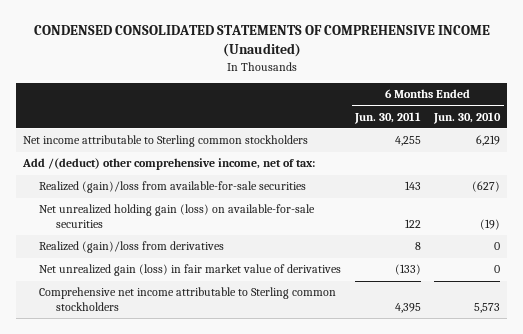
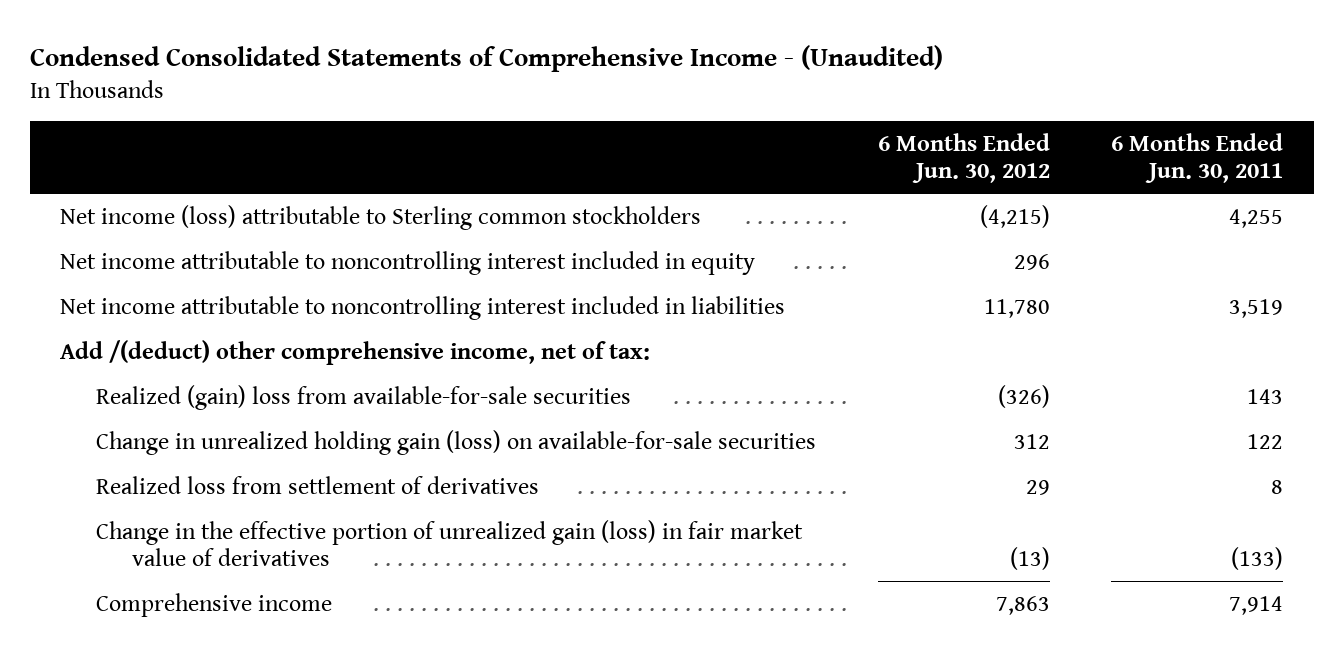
- CONDENSED CONSOLIDATED STATEMENTS OF COMPREHENSIVE INCOME (Unaudited)
+ Condensed Consolidated Statements of Comprehensive Income - (Unaudited)
- | 6 Months Ended Jun. 30, 2011 | 6 Months Ended Jun. 30, 2010
+ | 6 Months Ended Jun. 30, 2012 | 6 Months Ended Jun. 30, 2011
- Net income attributable to Sterling common stockholders | 4,255 | 6,219
+ Net income (loss) attributable to Sterling common stockholders | (4,215) | 4,255
+ Net income attributable to noncontrolling interest included in equity | 296 |
+ Net income attributable to noncontrolling interest included in liabilities | 11,780 | 3,519
- Realized (gain)/loss from available-for-sale securities | 143 | (627)
- Net unrealized holding gain (loss) on available-for-sale securities | 122 | (19)
- Realized (gain)/loss from derivatives | 8 | 0
- Net unrealized gain (loss) in fair market value of derivatives | (133) | 0
- Comprehensive net income attributable to Sterling common stockholders | 4,395 | 5,573
+ Realized (gain) loss from available-for-sale securities | (326) | 143
+ Change in unrealized holding gain (loss) on available-for-sale securities | 312 | 122
+ Realized loss from settlement of derivatives | 29 | 8
+ Change in the effective portion of unrealized gain (loss) in fair market value of derivatives | (13) | (133)
+ Comprehensive income | 7,863 | 7,914

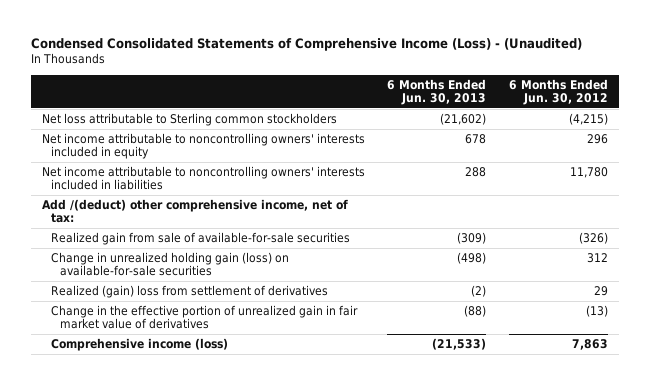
- Condensed Consolidated Statements of Comprehensive Income - (Unaudited)
+ Condensed Consolidated Statements of Comprehensive Income (Loss) - (Unaudited)
- | 6 Months Ended Jun. 30, 2012 | 6 Months Ended Jun. 30, 2011
+ | 6 Months Ended Jun. 30, 2013 | 6 Months Ended Jun. 30, 2012
- Net income (loss) attributable to Sterling common stockholders | (4,215) | 4,255
- Net income attributable to noncontrolling interest included in equity | 296 |
- Net income attributable to noncontrolling interest included in liabilities | 11,780 | 3,519
+ Net loss attributable to Sterling common stockholders | (21,602) | (4,215)
+ Net income attributable to noncontrolling owners' interests included in equity | 678 | 296
+ Net income attributable to noncontrolling owners' interests included in liabilities | 288 | 11,780
- Realized (gain) loss from available-for-sale securities | (326) | 143
+ Realized gain from sale of available-for-sale securities | (309) | (326)
- Realized loss from settlement of derivatives | 29 | 8
- Change in the effective portion of unrealized gain (loss) in fair market value of derivatives | (13) | (133)
- Comprehensive income | 7,863 | 7,914
+ Realized (gain) loss from settlement of derivatives | (2) | 29
+ Change in the effective portion of unrealized gain in fair market value of derivatives | (88) | (13)
+ Comprehensive income (loss) | (21,533) | 7,863

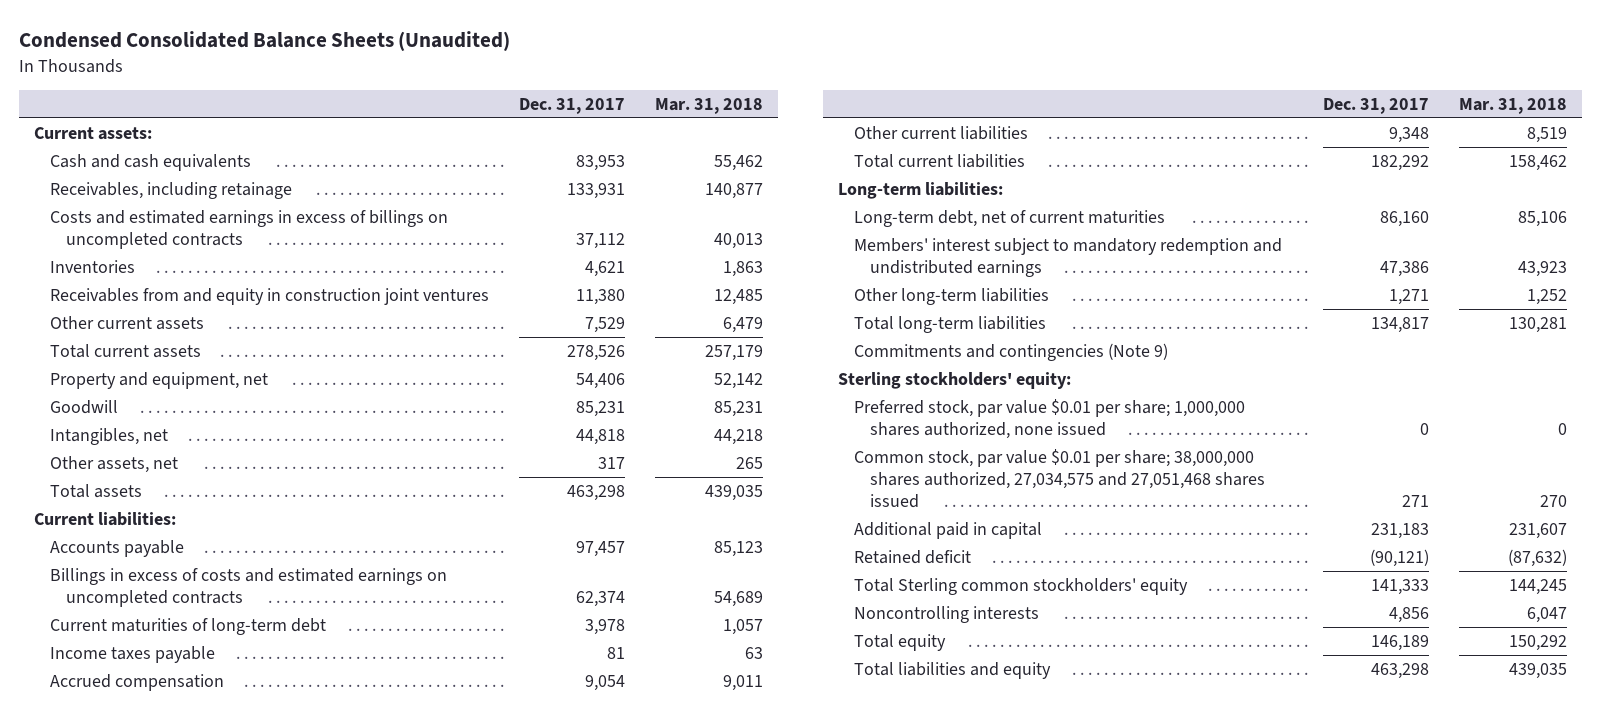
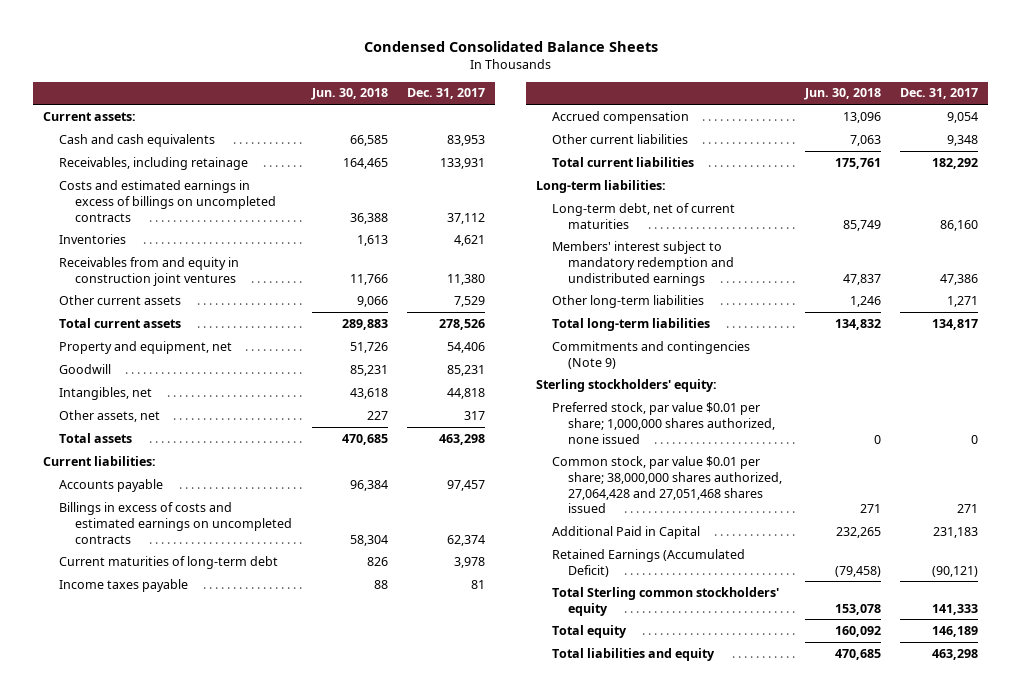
- Condensed Consolidated Balance Sheets (Unaudited)
+ Condensed Consolidated Balance Sheets
- | Dec. 31, 2017 | Mar. 31, 2018
+ | Jun. 30, 2018 | Dec. 31, 2017
- Common stock, par value $0.01 per share; 38,000,000 shares authorized, 27,034,575 and 27,051,468 shares issued | 271 | 270
- Additional paid in capital | 231,183 | 231,607
- Retained deficit | (90,121) | (87,632)
+ Common stock, par value $0.01 per share; 38,000,000 shares authorized, 27,064,428 and 27,051,468 shares issued | 271 | 271
+ Additional Paid in Capital | 232,265 | 231,183
+ Retained Earnings (Accumulated Deficit) | (79,458) | (90,121)
- Noncontrolling interests | 4,856 | 6,047

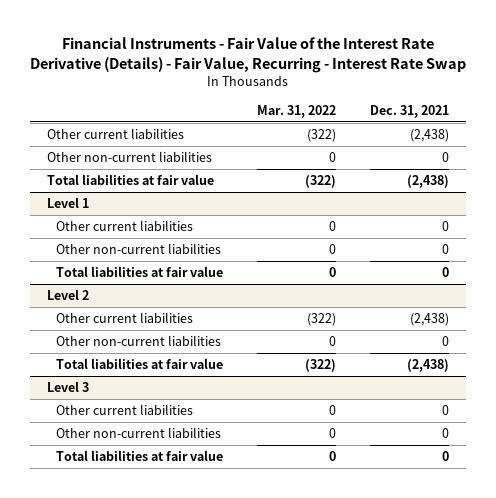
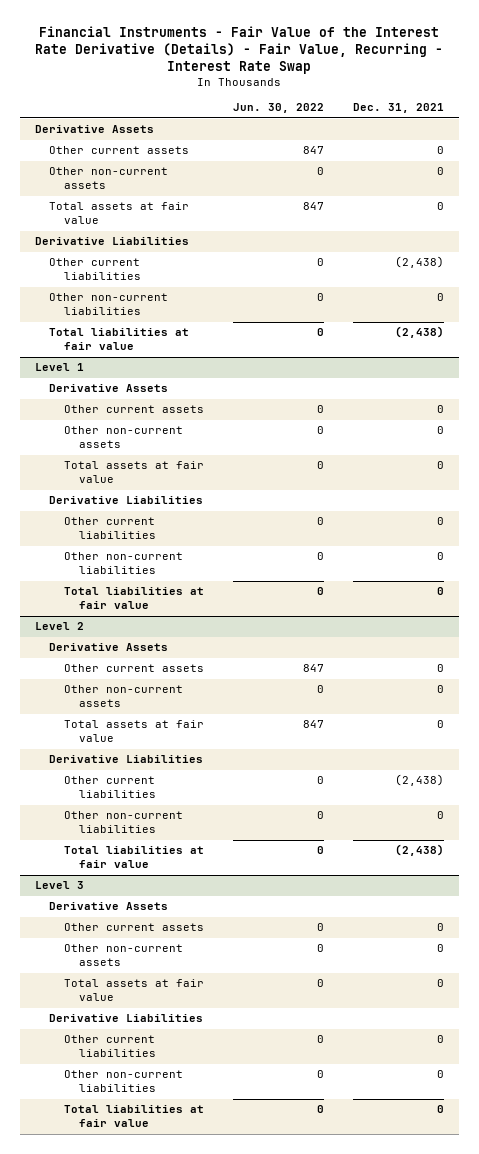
- | Mar. 31, 2022 | Dec. 31, 2021
+ | Jun. 30, 2022 | Dec. 31, 2021
+ Derivative Assets
+ Other current assets | 847 | 0
+ Other non-current assets | 0 | 0
+ Total assets at fair value | 847 | 0
+ Derivative Liabilities
@ Level 1
+ Derivative Assets
+ Other current assets | 0 | 0
+ Other non-current assets | 0 | 0
+ Total assets at fair value | 0 | 0
+ Derivative Liabilities
@ Level 2
+ Derivative Assets
+ Other current assets | 847 | 0
+ Other non-current assets | 0 | 0
+ Total assets at fair value | 847 | 0
+ Derivative Liabilities
@ Level 3
+ Derivative Assets
+ Other current assets | 0 | 0
+ Other non-current assets | 0 | 0
+ Total assets at fair value | 0 | 0
+ Derivative Liabilities

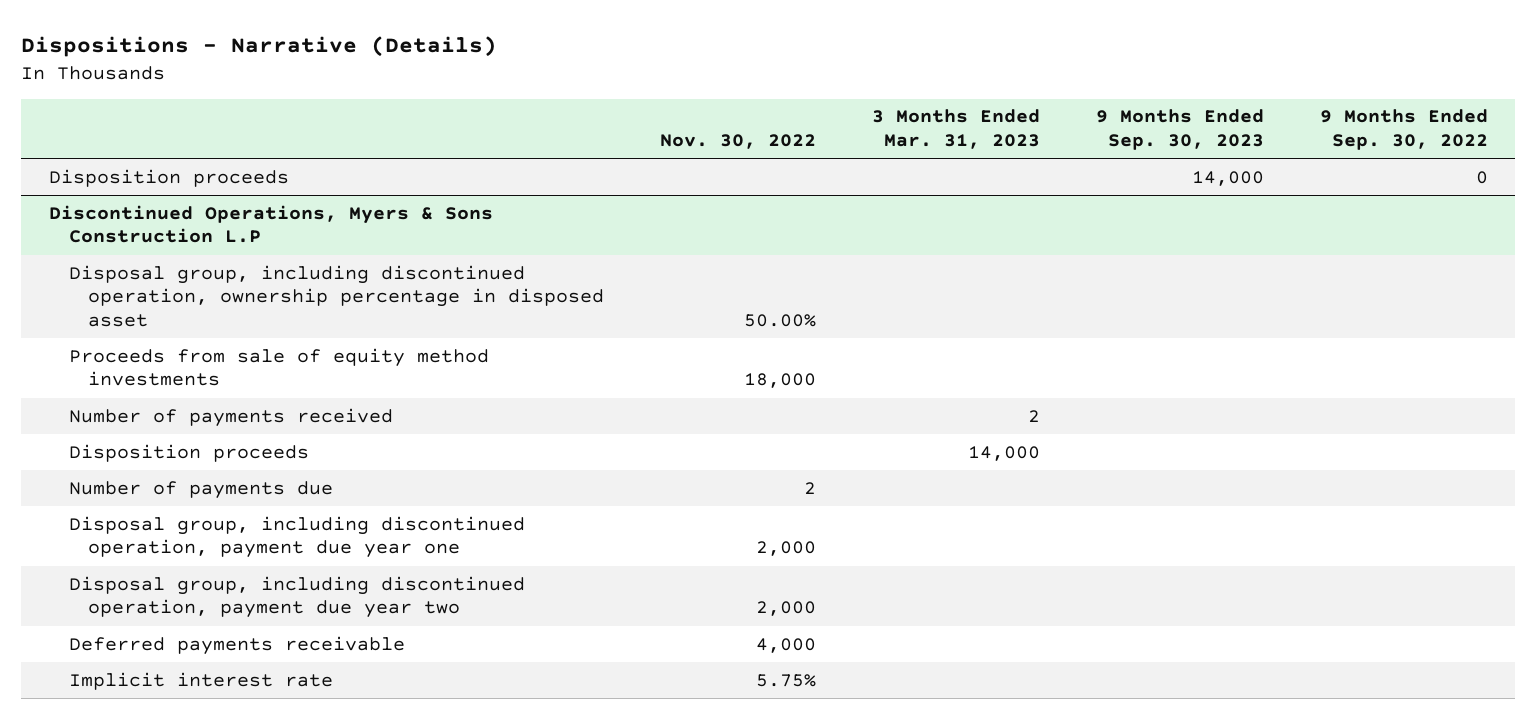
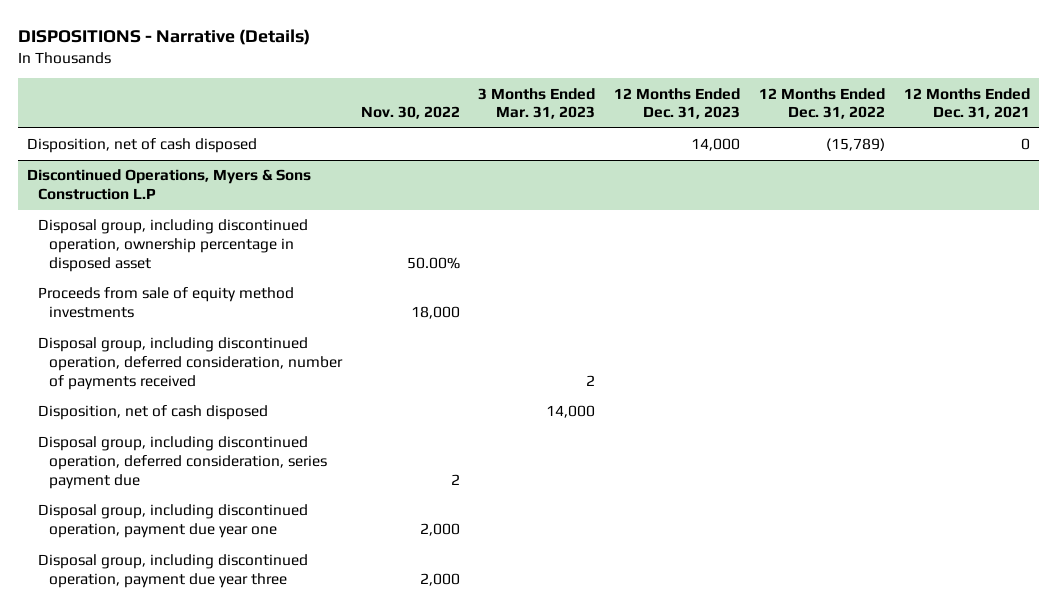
- Dispositions - Narrative (Details)
+ DISPOSITIONS - Narrative (Details)
- | Nov. 30, 2022 | 3 Months Ended Mar. 31, 2023 | 9 Months Ended Sep. 30, 2023 | 9 Months Ended Sep. 30, 2022
+ | Nov. 30, 2022 | 3 Months Ended Mar. 31, 2023 | 12 Months Ended Dec. 31, 2023 | 12 Months Ended Dec. 31, 2022 | 12 Months Ended Dec. 31, 2021
- Disposition proceeds | | | 14,000 | 0
+ Disposition, net of cash disposed | | | 14,000 | (15,789) | 0
@ Discontinued Operations, Myers & Sons Construction L.P
- Number of payments received | | 2 | |
- Disposition proceeds | | 14,000 | |
- Number of payments due | 2 | | |
+ Disposal group, including discontinued operation, deferred consideration, number of payments received | | 2 | | |
+ Disposition, net of cash disposed | | 14,000 | | |
+ Disposal group, including discontinued operation, deferred consideration, series payment due | 2 | | | |
- Disposal group, including discontinued operation, payment due year two | 2,000 | | |
- Deferred payments receivable | 4,000 | | |
- Implicit interest rate | 5.75% | | |
+ Disposal group, including discontinued operation, payment due year three | 2,000 | | | |

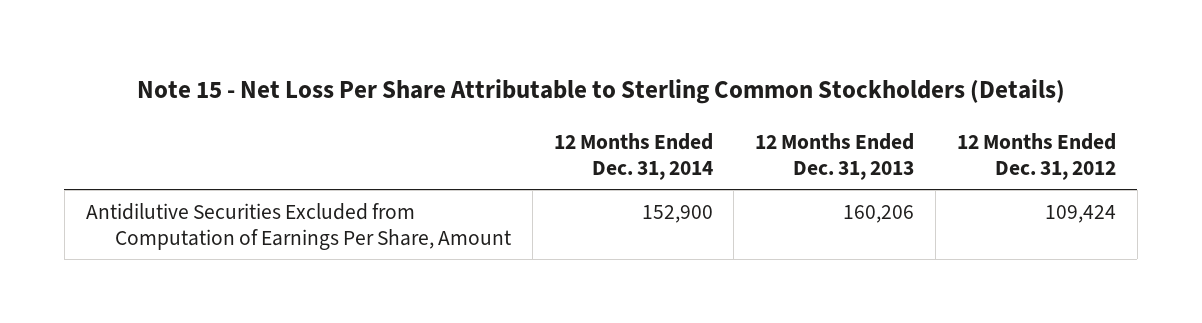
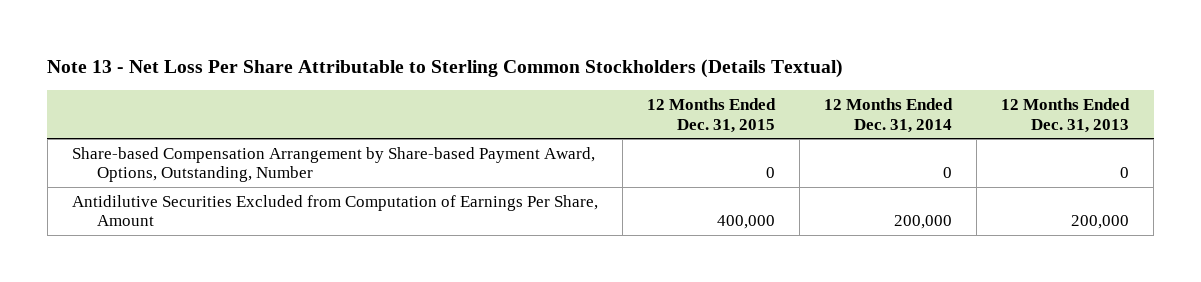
- Note 15 - Net Loss Per Share Attributable to Sterling Common Stockholders (Details)
+ Note 13 - Net Loss Per Share Attributable to Sterling Common Stockholders (Details Textual)
- | 12 Months Ended Dec. 31, 2014 | 12 Months Ended Dec. 31, 2013 | 12 Months Ended Dec. 31, 2012
+ | 12 Months Ended Dec. 31, 2015 | 12 Months Ended Dec. 31, 2014 | 12 Months Ended Dec. 31, 2013
- Antidilutive Securities Excluded from Computation of Earnings Per Share, Amount | 152,900 | 160,206 | 109,424
+ Share-based Compensation Arrangement by Share-based Payment Award, Options, Outstanding, Number | 0 | 0 | 0
+ Antidilutive Securities Excluded from Computation of Earnings Per Share, Amount | 400,000 | 200,000 | 200,000

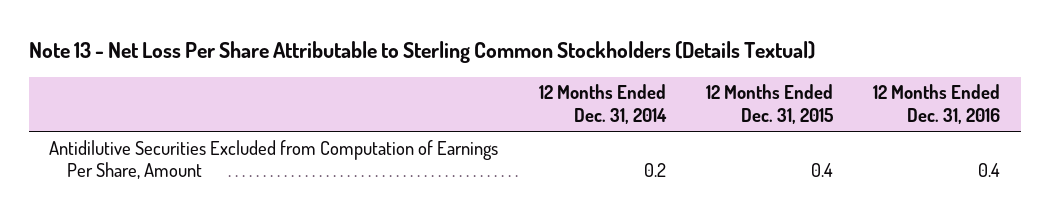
- | 12 Months Ended Dec. 31, 2015 | 12 Months Ended Dec. 31, 2014 | 12 Months Ended Dec. 31, 2013
+ | 12 Months Ended Dec. 31, 2014 | 12 Months Ended Dec. 31, 2015 | 12 Months Ended Dec. 31, 2016
- Share-based Compensation Arrangement by Share-based Payment Award, Options, Outstanding, Number | 0 | 0 | 0
- Antidilutive Securities Excluded from Computation of Earnings Per Share, Amount | 400,000 | 200,000 | 200,000
+ Antidilutive Securities Excluded from Computation of Earnings Per Share, Amount | 0.2 | 0.4 | 0.4

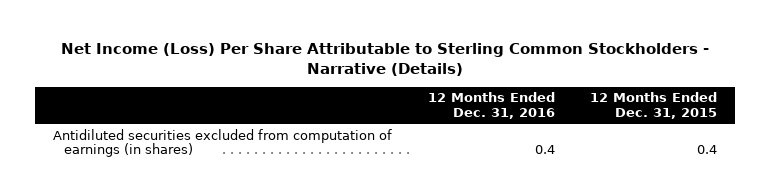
- Note 13 - Net Loss Per Share Attributable to Sterling Common Stockholders (Details Textual)
+ Net Income (Loss) Per Share Attributable to Sterling Common Stockholders - Narrative (Details)
- | 12 Months Ended Dec. 31, 2014 | 12 Months Ended Dec. 31, 2015 | 12 Months Ended Dec. 31, 2016
+ | 12 Months Ended Dec. 31, 2016 | 12 Months Ended Dec. 31, 2015
- Antidilutive Securities Excluded from Computation of Earnings Per Share, Amount | 0.2 | 0.4 | 0.4
+ Antidiluted securities excluded from computation of earnings (in shares) | 0.4 | 0.4

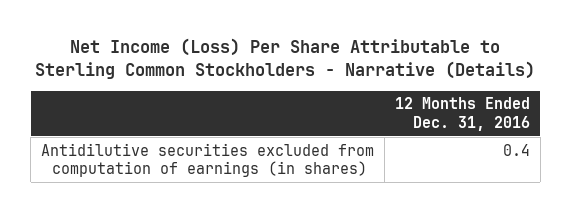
- | 12 Months Ended Dec. 31, 2016 | 12 Months Ended Dec. 31, 2015
+ | 12 Months Ended Dec. 31, 2016
- Antidiluted securities excluded from computation of earnings (in shares) | 0.4 | 0.4
+ Antidilutive securities excluded from computation of earnings (in shares) | 0.4

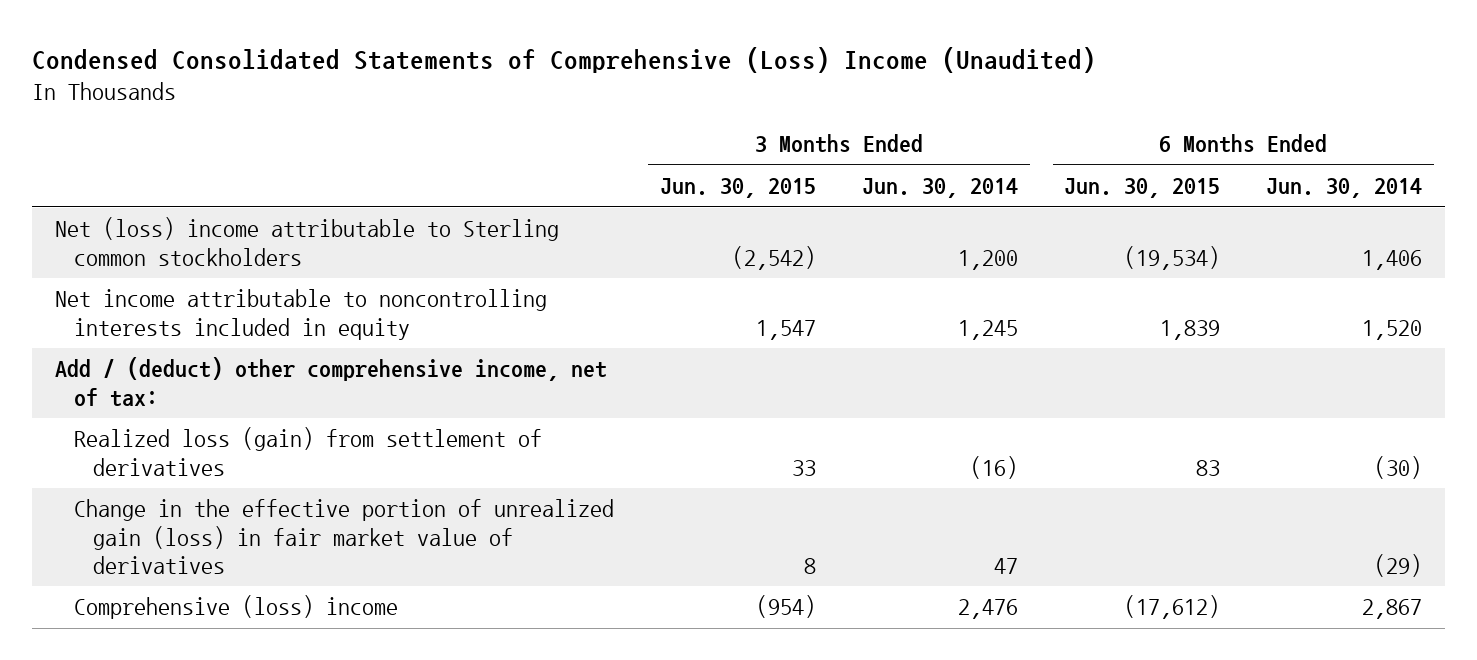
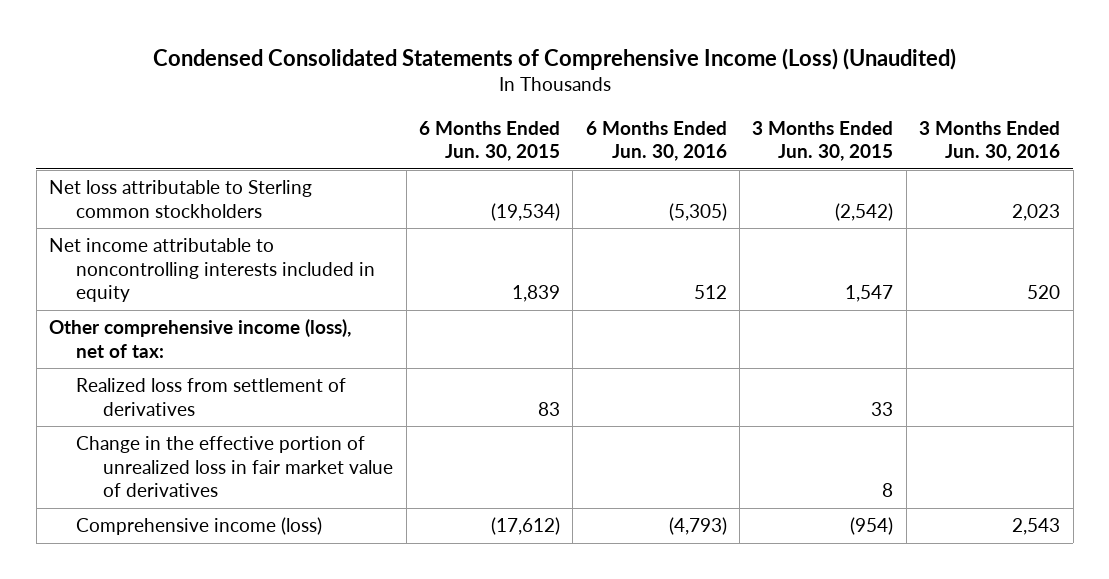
- Condensed Consolidated Statements of Comprehensive (Loss) Income (Unaudited)
+ Condensed Consolidated Statements of Comprehensive Income (Loss) (Unaudited)
- | 3 Months Ended Jun. 30, 2015 | 3 Months Ended Jun. 30, 2014 | 6 Months Ended Jun. 30, 2015 | 6 Months Ended Jun. 30, 2014
+ | 6 Months Ended Jun. 30, 2015 | 6 Months Ended Jun. 30, 2016 | 3 Months Ended Jun. 30, 2015 | 3 Months Ended Jun. 30, 2016
- Net (loss) income attributable to Sterling common stockholders | (2,542) | 1,200 | (19,534) | 1,406
+ Net loss attributable to Sterling common stockholders | (19,534) | (5,305) | (2,542) | 2,023
- Add / (deduct) other comprehensive income, net of tax:
- Realized loss (gain) from settlement of derivatives | 33 | (16) | 83 | (30)
- Change in the effective portion of unrealized gain (loss) in fair market value of derivatives | 8 | 47 | | (29)
- Comprehensive (loss) income | (954) | 2,476 | (17,612) | 2,867
+ Other comprehensive income (loss), net of tax:
+ Realized loss from settlement of derivatives | 83 | | 33 |
+ Change in the effective portion of unrealized loss in fair market value of derivatives | | | 8 |
+ Comprehensive income (loss) | (17,612) | (4,793) | (954) | 2,543

